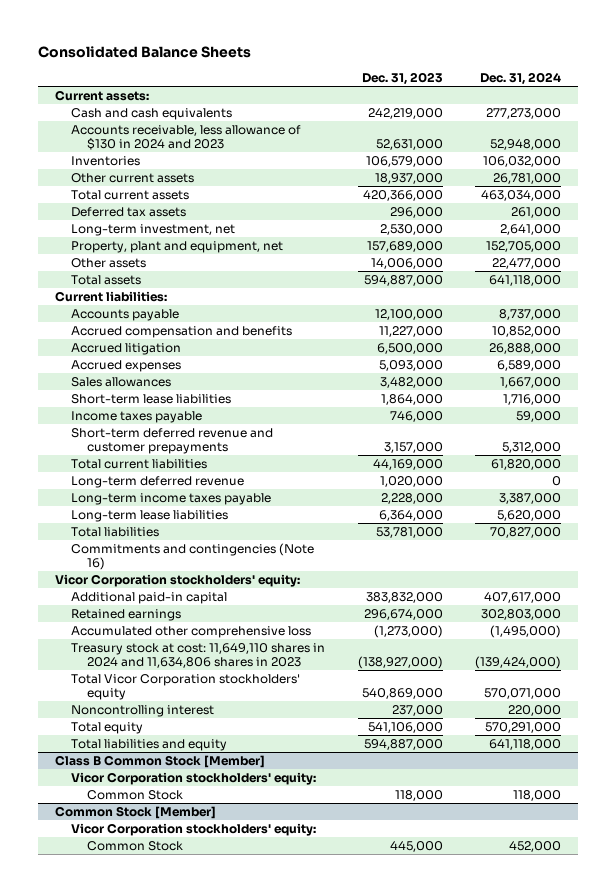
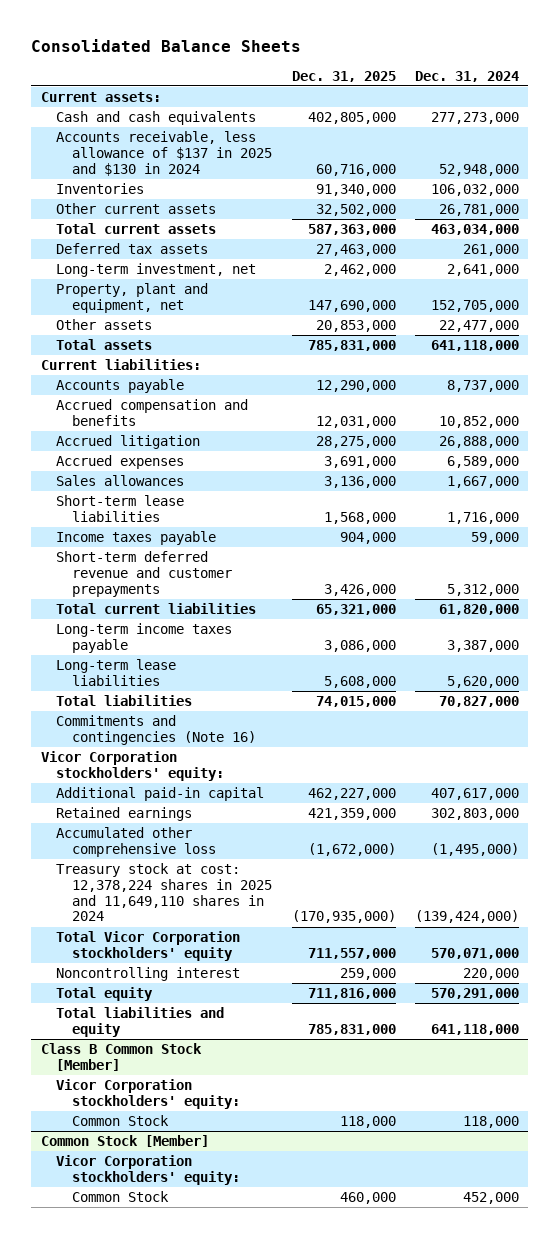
- | Dec. 31, 2023 | Dec. 31, 2024
+ | Dec. 31, 2025 | Dec. 31, 2024
- Accounts receivable, less allowance of $130 in 2024 and 2023 | 52,631,000 | 52,948,000
+ Accounts receivable, less allowance of $137 in 2025 and $130 in 2024 | 60,716,000 | 52,948,000
- Long-term deferred revenue | 1,020,000 | 0
- Treasury stock at cost: 11,649,110 shares in 2024 and 11,634,806 shares in 2023 | (138,927,000) | (139,424,000)
+ Treasury stock at cost: 12,378,224 shares in 2025 and 11,649,110 shares in 2024 | (170,935,000) | (139,424,000)

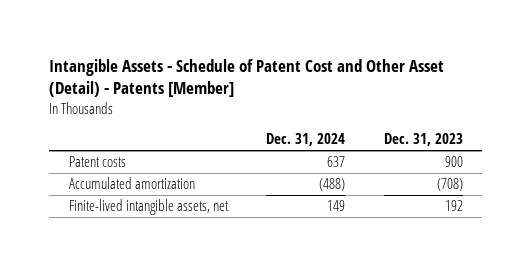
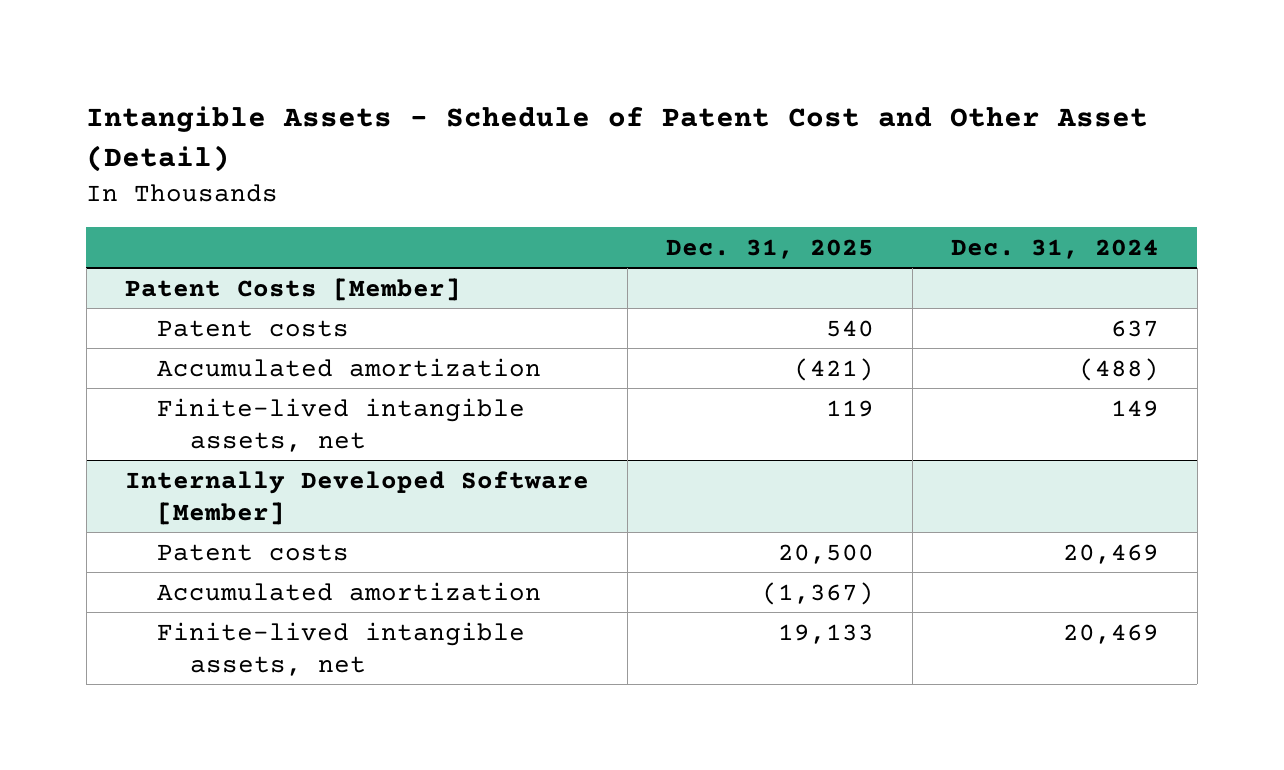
- Intangible Assets - Schedule of Patent Cost and Other Asset (Detail) - Patents [Member]
+ Intangible Assets - Schedule of Patent Cost and Other Asset (Detail)
- | Dec. 31, 2024 | Dec. 31, 2023
+ | Dec. 31, 2025 | Dec. 31, 2024
+ Patent Costs [Member]
+ Internally Developed Software [Member]
+ Patent costs | 20,500 | 20,469
+ Accumulated amortization | (1,367) |
+ Finite-lived intangible assets, net | 19,133 | 20,469

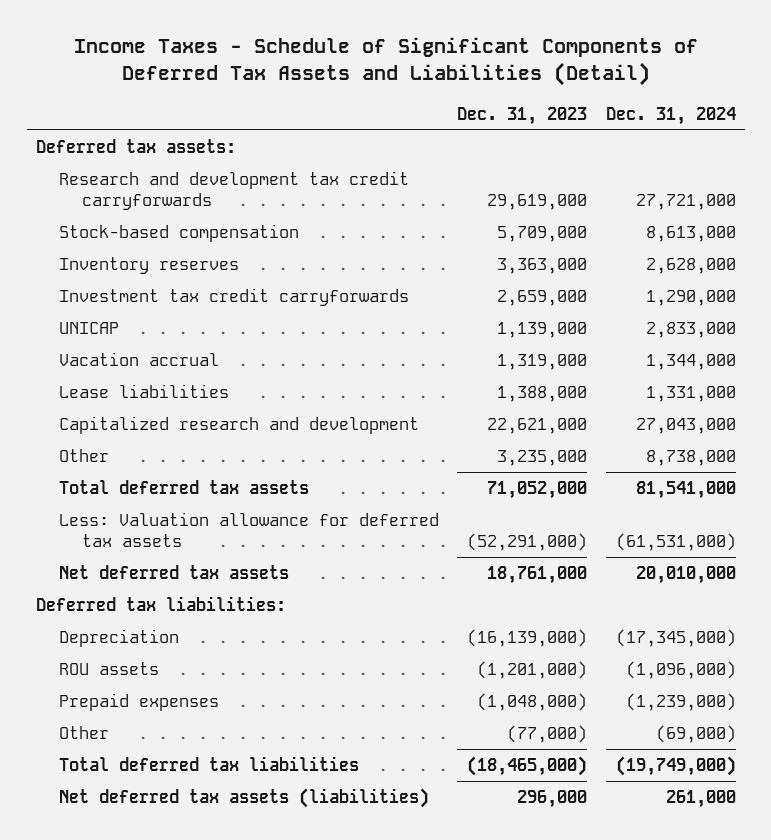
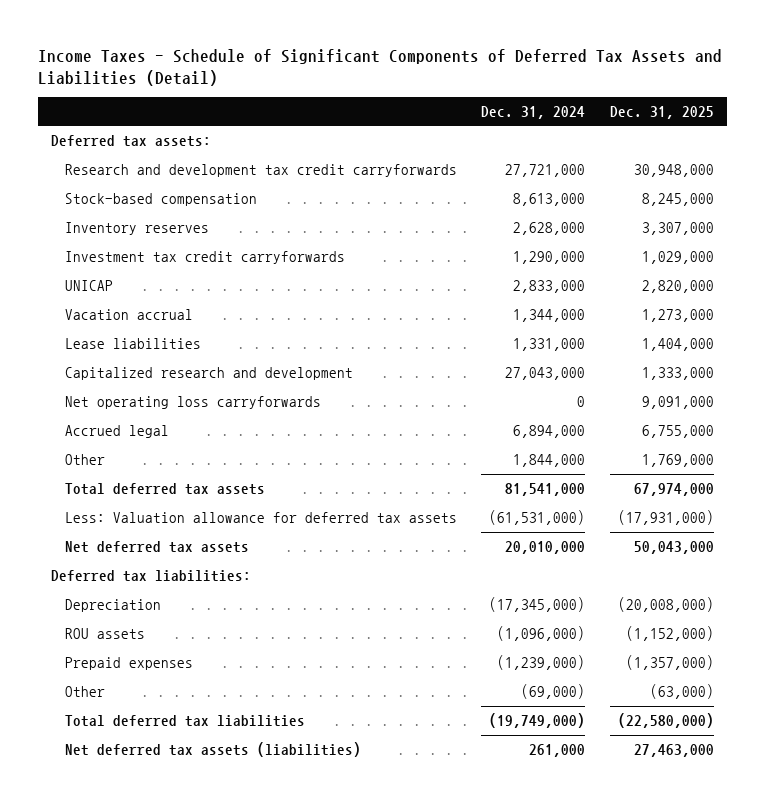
- | Dec. 31, 2023 | Dec. 31, 2024
+ | Dec. 31, 2024 | Dec. 31, 2025
- Other | 3,235,000 | 8,738,000
+ Net operating loss carryforwards | 0 | 9,091,000
+ Accrued legal | 6,894,000 | 6,755,000
+ Other | 1,844,000 | 1,769,000

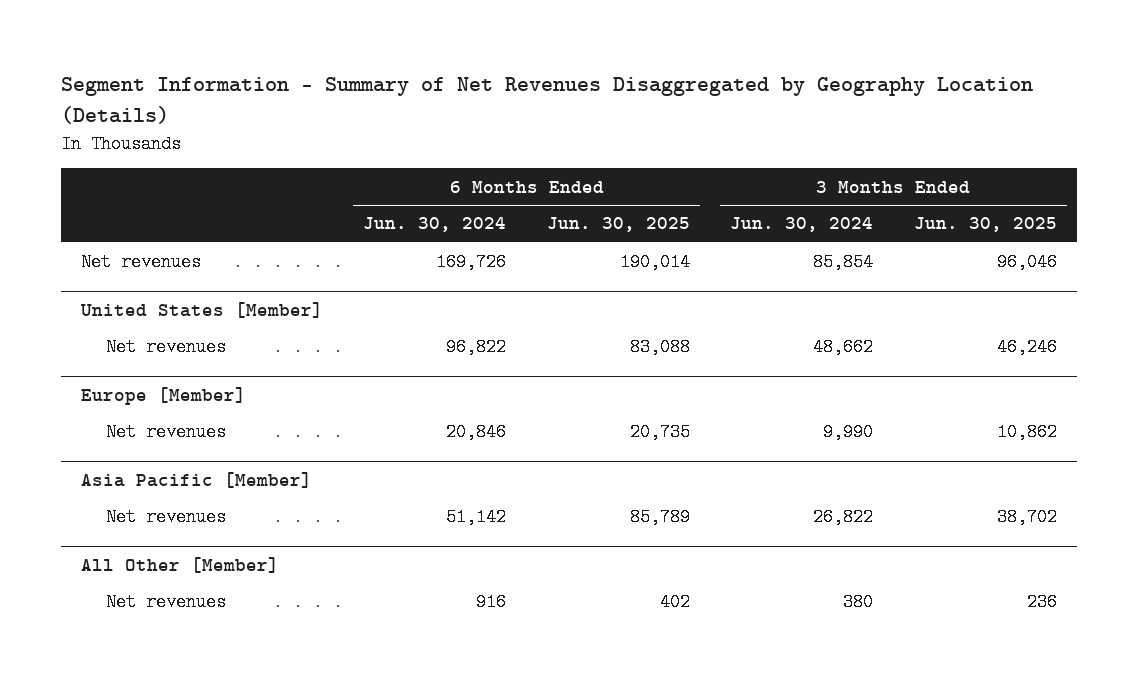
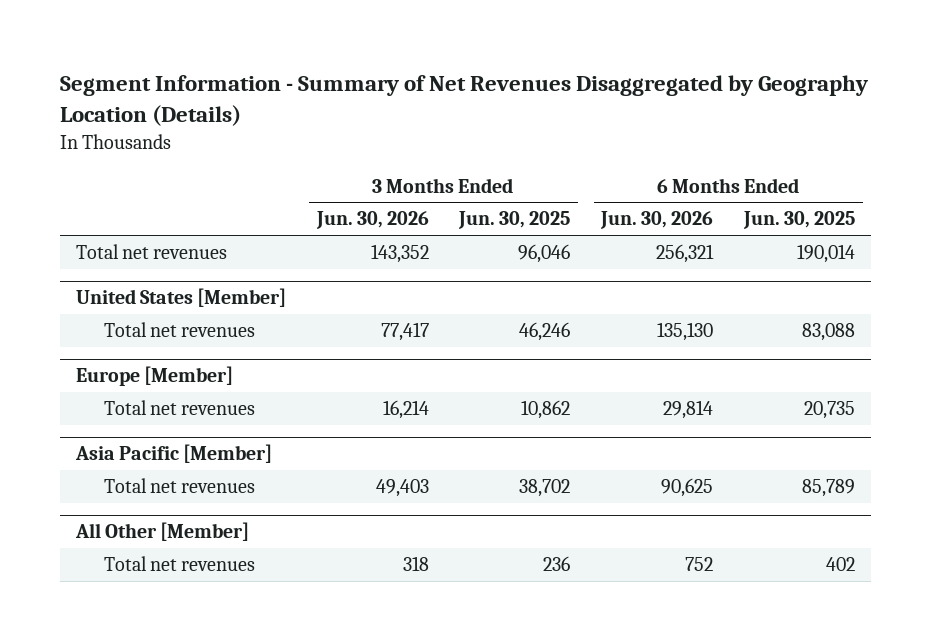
- | 6 Months Ended Jun. 30, 2024 | 6 Months Ended Jun. 30, 2025 | 3 Months Ended Jun. 30, 2024 | 3 Months Ended Jun. 30, 2025
+ | 3 Months Ended Jun. 30, 2026 | 3 Months Ended Jun. 30, 2025 | 6 Months Ended Jun. 30, 2026 | 6 Months Ended Jun. 30, 2025
- Net revenues | 169,726 | 190,014 | 85,854 | 96,046
+ Total net revenues | 143,352 | 96,046 | 256,321 | 190,014
@ United States [Member]
- Net revenues | 96,822 | 83,088 | 48,662 | 46,246
+ Total net revenues | 77,417 | 46,246 | 135,130 | 83,088
@ Europe [Member]
- Net revenues | 20,846 | 20,735 | 9,990 | 10,862
+ Total net revenues | 16,214 | 10,862 | 29,814 | 20,735
@ Asia Pacific [Member]
- Net revenues | 51,142 | 85,789 | 26,822 | 38,702
+ Total net revenues | 49,403 | 38,702 | 90,625 | 85,789
@ All Other [Member]
- Net revenues | 916 | 402 | 380 | 236
+ Total net revenues | 318 | 236 | 752 | 402

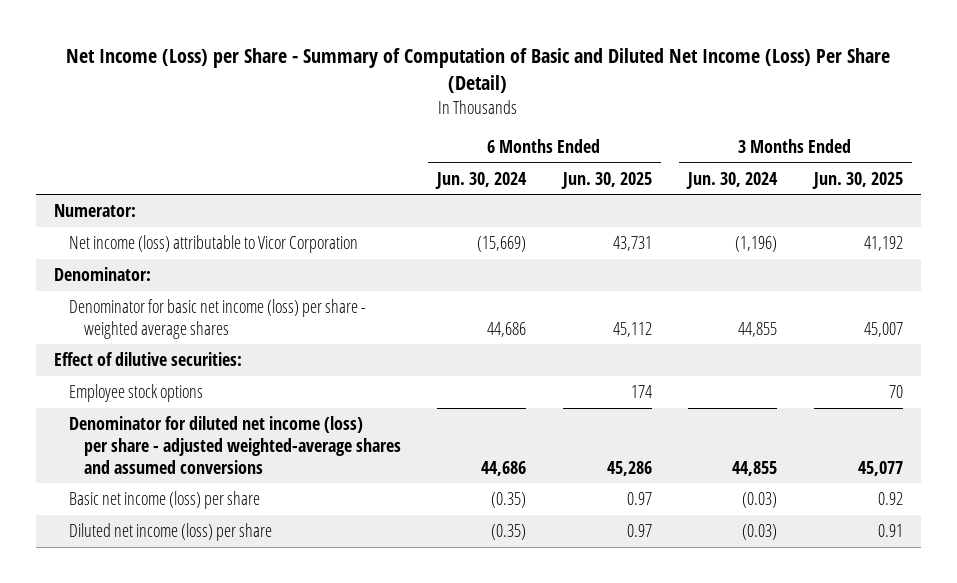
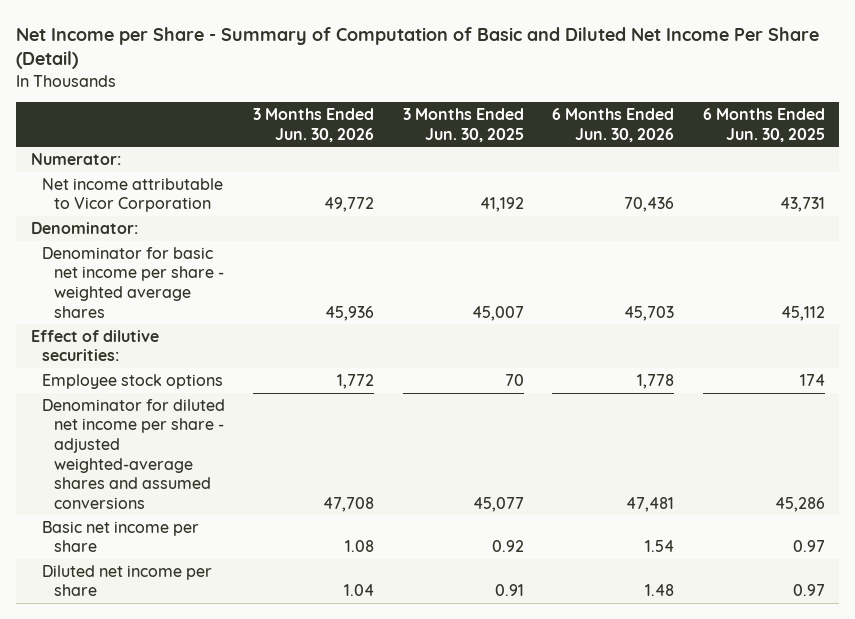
- Net Income (Loss) per Share - Summary of Computation of Basic and Diluted Net Income (Loss) Per Share (Detail)
+ Net Income per Share - Summary of Computation of Basic and Diluted Net Income Per Share (Detail)
- | 6 Months Ended Jun. 30, 2024 | 6 Months Ended Jun. 30, 2025 | 3 Months Ended Jun. 30, 2024 | 3 Months Ended Jun. 30, 2025
+ | 3 Months Ended Jun. 30, 2026 | 3 Months Ended Jun. 30, 2025 | 6 Months Ended Jun. 30, 2026 | 6 Months Ended Jun. 30, 2025
- Net income (loss) attributable to Vicor Corporation | (15,669) | 43,731 | (1,196) | 41,192
+ Net income attributable to Vicor Corporation | 49,772 | 41,192 | 70,436 | 43,731
- Denominator for basic net income (loss) per share - weighted average shares | 44,686 | 45,112 | 44,855 | 45,007
+ Denominator for basic net income per share - weighted average shares | 45,936 | 45,007 | 45,703 | 45,112
- Denominator for diluted net income (loss) per share - adjusted weighted-average shares and assumed conversions | 44,686 | 45,286 | 44,855 | 45,077
- Basic net income (loss) per share | (0.35) | 0.97 | (0.03) | 0.92
- Diluted net income (loss) per share | (0.35) | 0.97 | (0.03) | 0.91
+ Denominator for diluted net income per share - adjusted weighted-average shares and assumed conversions | 47,708 | 45,077 | 47,481 | 45,286
+ Basic net income per share | 1.08 | 0.92 | 1.54 | 0.97
+ Diluted net income per share | 1.04 | 0.91 | 1.48 | 0.97

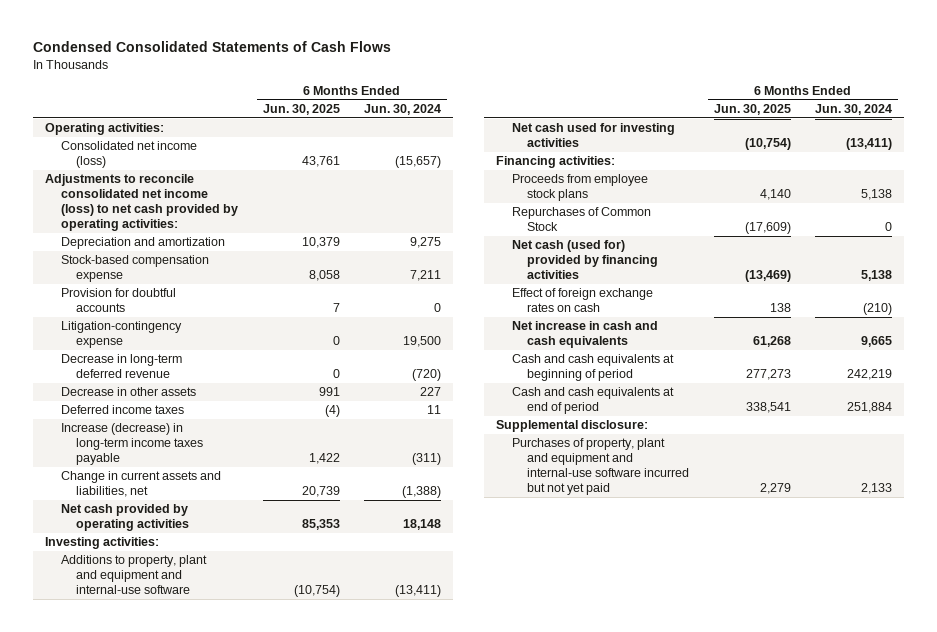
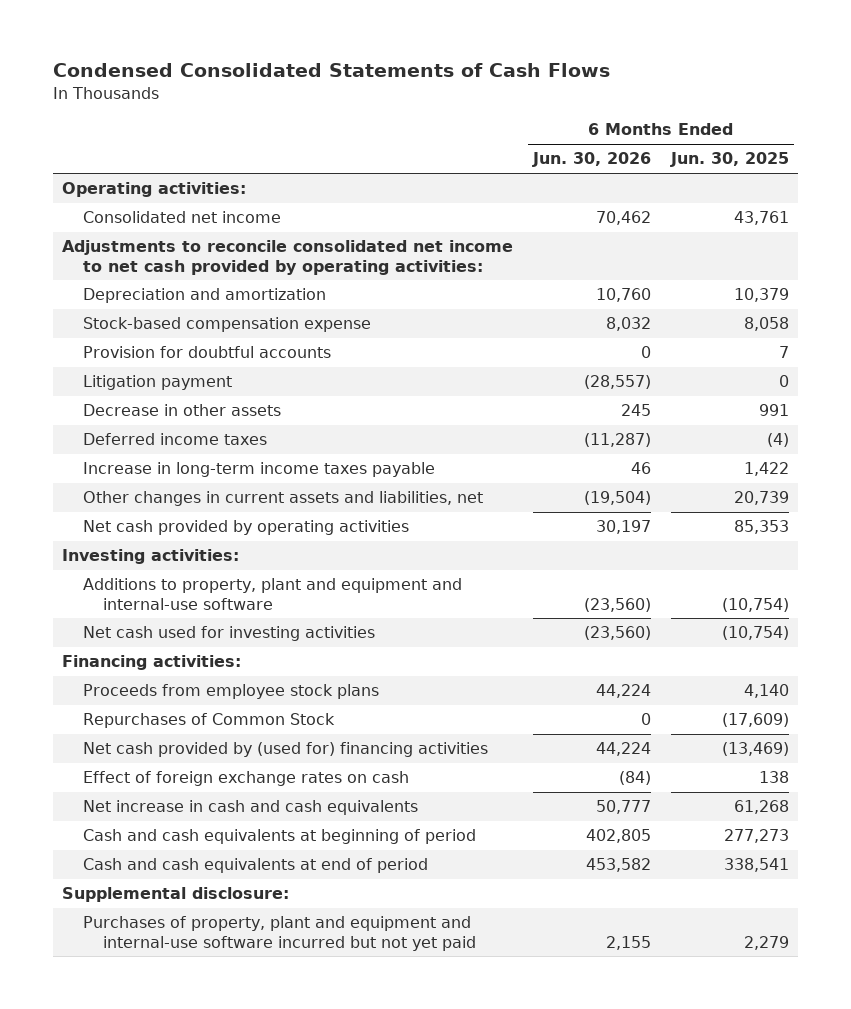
- | 6 Months Ended Jun. 30, 2025 | 6 Months Ended Jun. 30, 2024
+ | 6 Months Ended Jun. 30, 2026 | 6 Months Ended Jun. 30, 2025
- Consolidated net income (loss) | 43,761 | (15,657)
- Adjustments to reconcile consolidated net income (loss) to net cash provided by operating activities:
+ Consolidated net income | 70,462 | 43,761
+ Adjustments to reconcile consolidated net income to net cash provided by operating activities:
- Litigation-contingency expense | 0 | 19,500
- Decrease in long-term deferred revenue | 0 | (720)
+ Litigation payment | (28,557) | 0
- Increase (decrease) in long-term income taxes payable | 1,422 | (311)
- Change in current assets and liabilities, net | 20,739 | (1,388)
+ Increase in long-term income taxes payable | 46 | 1,422
+ Other changes in current assets and liabilities, net | (19,504) | 20,739
- Net cash (used for) provided by financing activities | (13,469) | 5,138
+ Net cash provided by (used for) financing activities | 44,224 | (13,469)

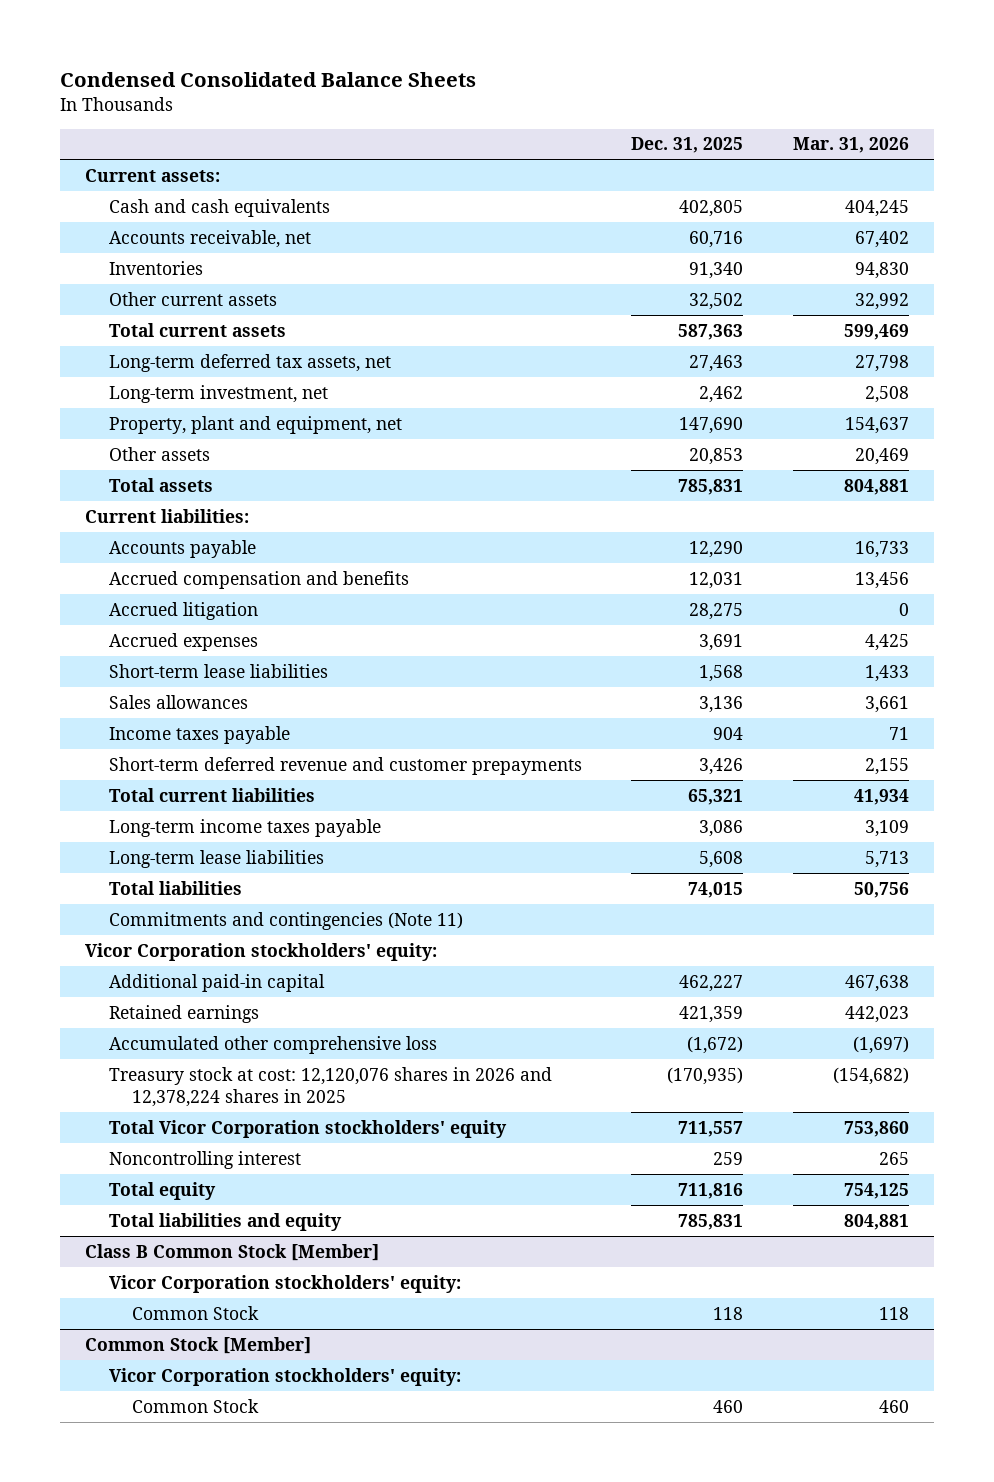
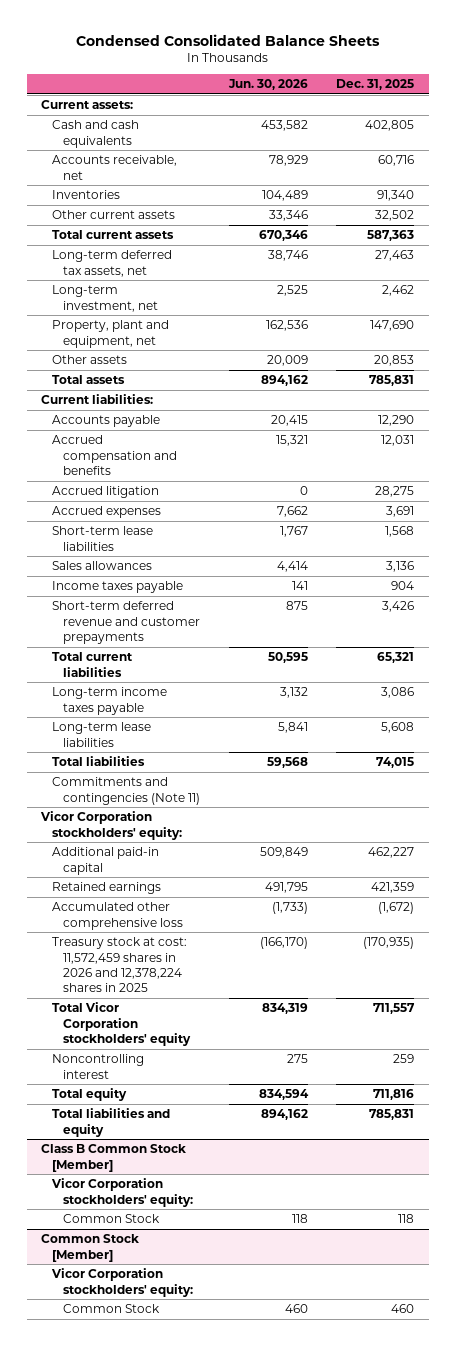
- | Dec. 31, 2025 | Mar. 31, 2026
+ | Jun. 30, 2026 | Dec. 31, 2025
- Treasury stock at cost: 12,120,076 shares in 2026 and 12,378,224 shares in 2025 | (170,935) | (154,682)
+ Treasury stock at cost: 11,572,459 shares in 2026 and 12,378,224 shares in 2025 | (166,170) | (170,935)

